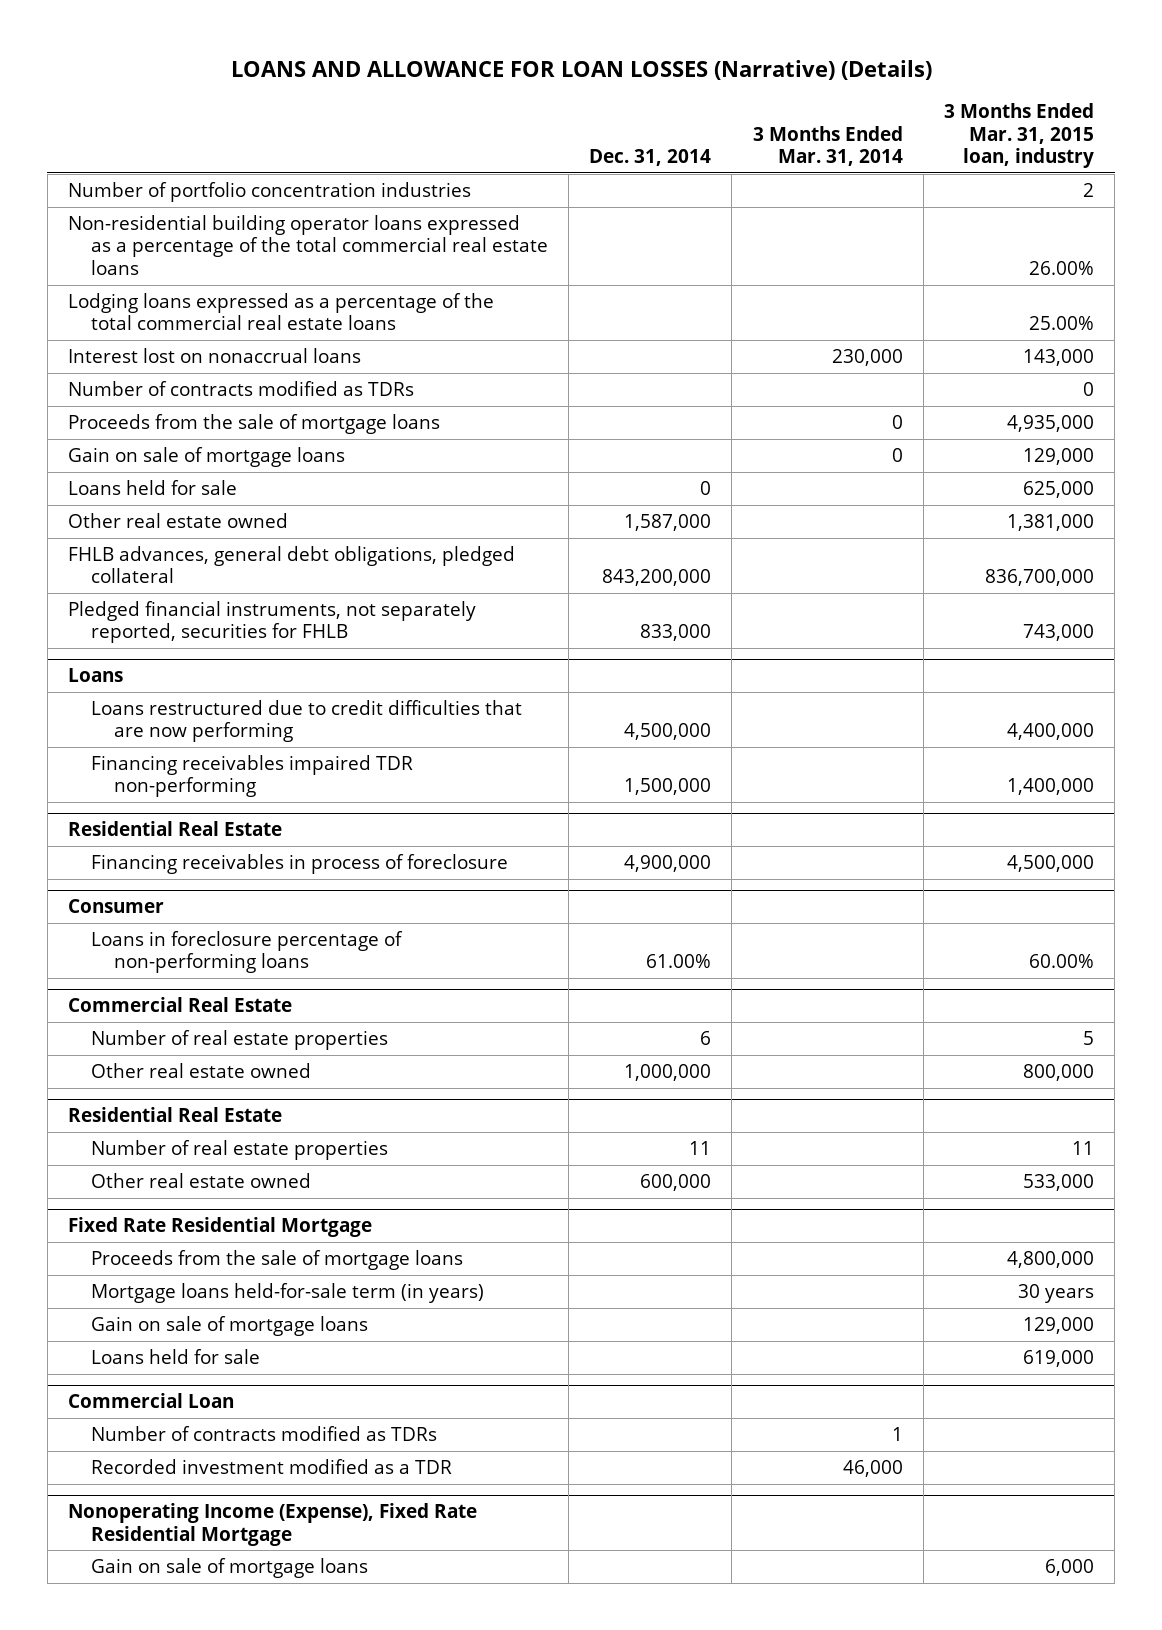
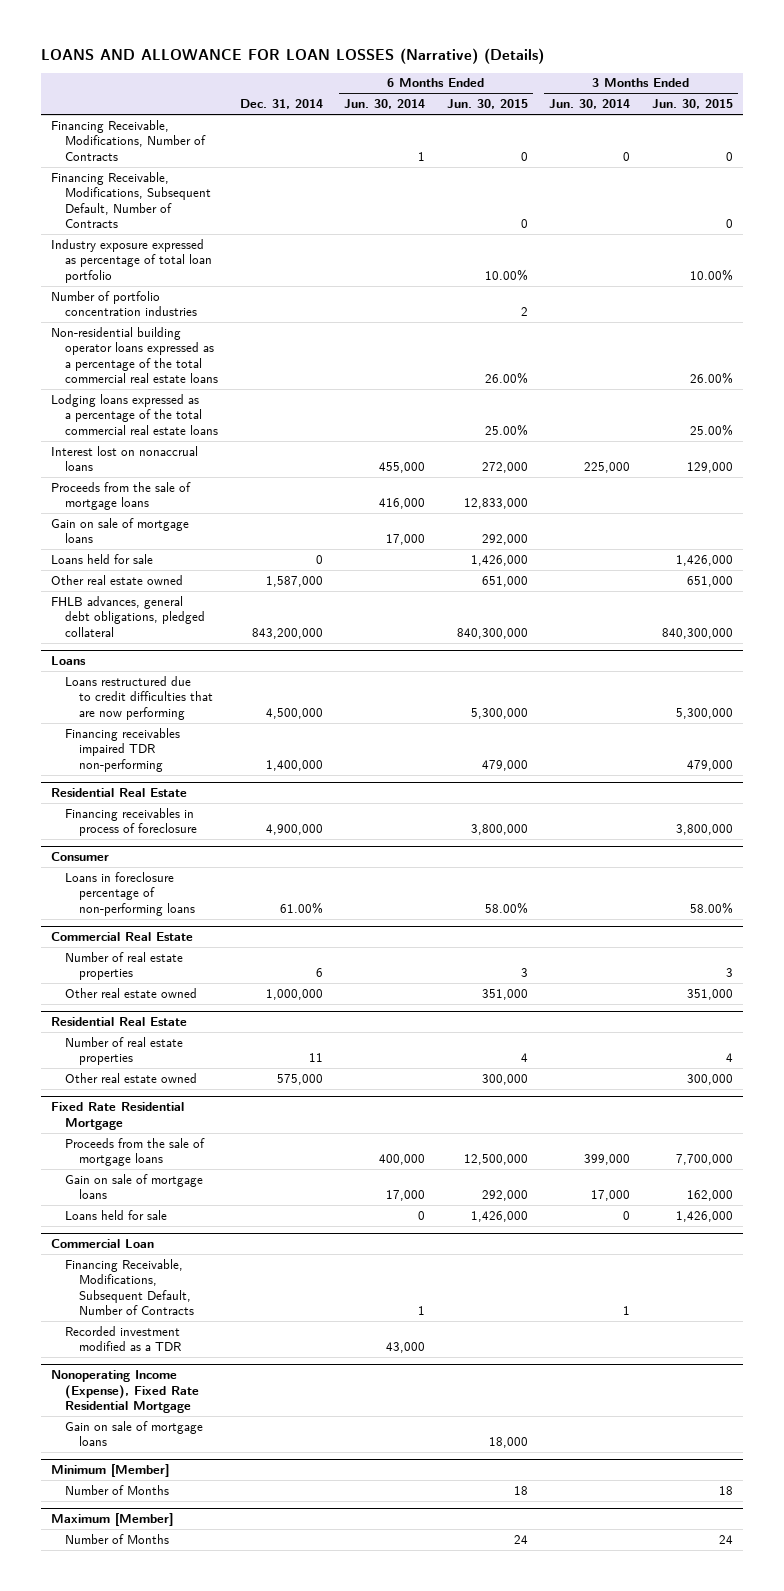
- | Dec. 31, 2014 | 3 Months Ended Mar. 31, 2014 | 3 Months Ended Mar. 31, 2015 loan, industry
+ | Dec. 31, 2014 | 6 Months Ended Jun. 30, 2014 | 6 Months Ended Jun. 30, 2015 | 3 Months Ended Jun. 30, 2014 | 3 Months Ended Jun. 30, 2015
+ Financing Receivable, Modifications, Number of Contracts | | 1 | 0 | 0 | 0
+ Financing Receivable, Modifications, Subsequent Default, Number of Contracts | | | 0 | | 0
+ Industry exposure expressed as percentage of total loan portfolio | | | 10.00% | | 10.00%
- Number of contracts modified as TDRs | | | 0
- Pledged financial instruments, not separately reported, securities for FHLB | 833,000 | | 743,000
@ Loans
- Financing receivables impaired TDR non-performing | 1,500,000 | | 1,400,000
+ Financing receivables impaired TDR non-performing | 1,400,000 | | 479,000 | | 479,000
@ Residential Real Estate
- Other real estate owned | 600,000 | | 533,000
+ Other real estate owned | 575,000 | | 300,000 | | 300,000
@ Fixed Rate Residential Mortgage
- Mortgage loans held-for-sale term (in years) | | | 30 years
@ Commercial Loan
- Number of contracts modified as TDRs | | 1 |
+ Financing Receivable, Modifications, Subsequent Default, Number of Contracts | | 1 | | 1 |
+ Minimum [Member]
+ Number of Months | | | 18 | | 18
+ Maximum [Member]
+ Number of Months | | | 24 | | 24

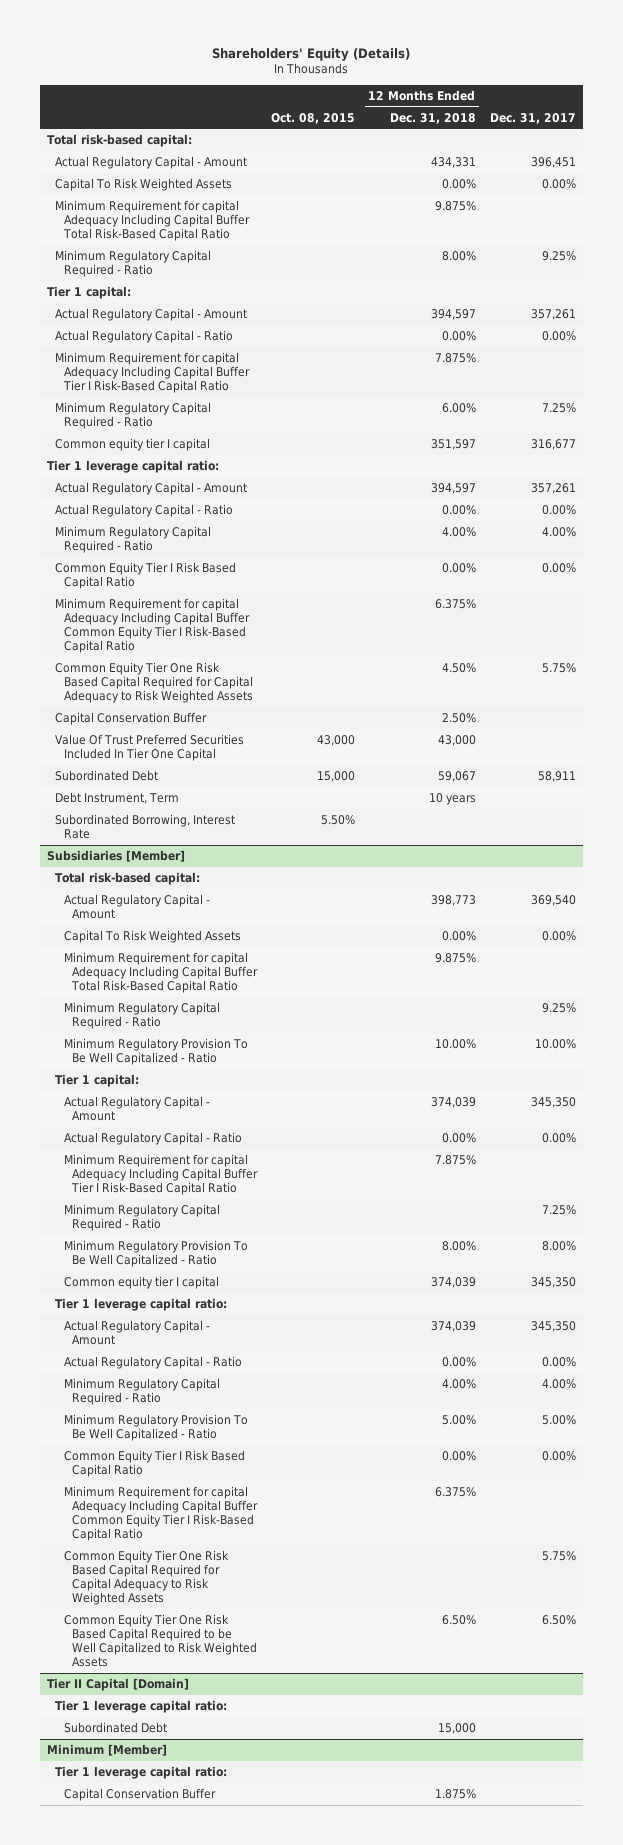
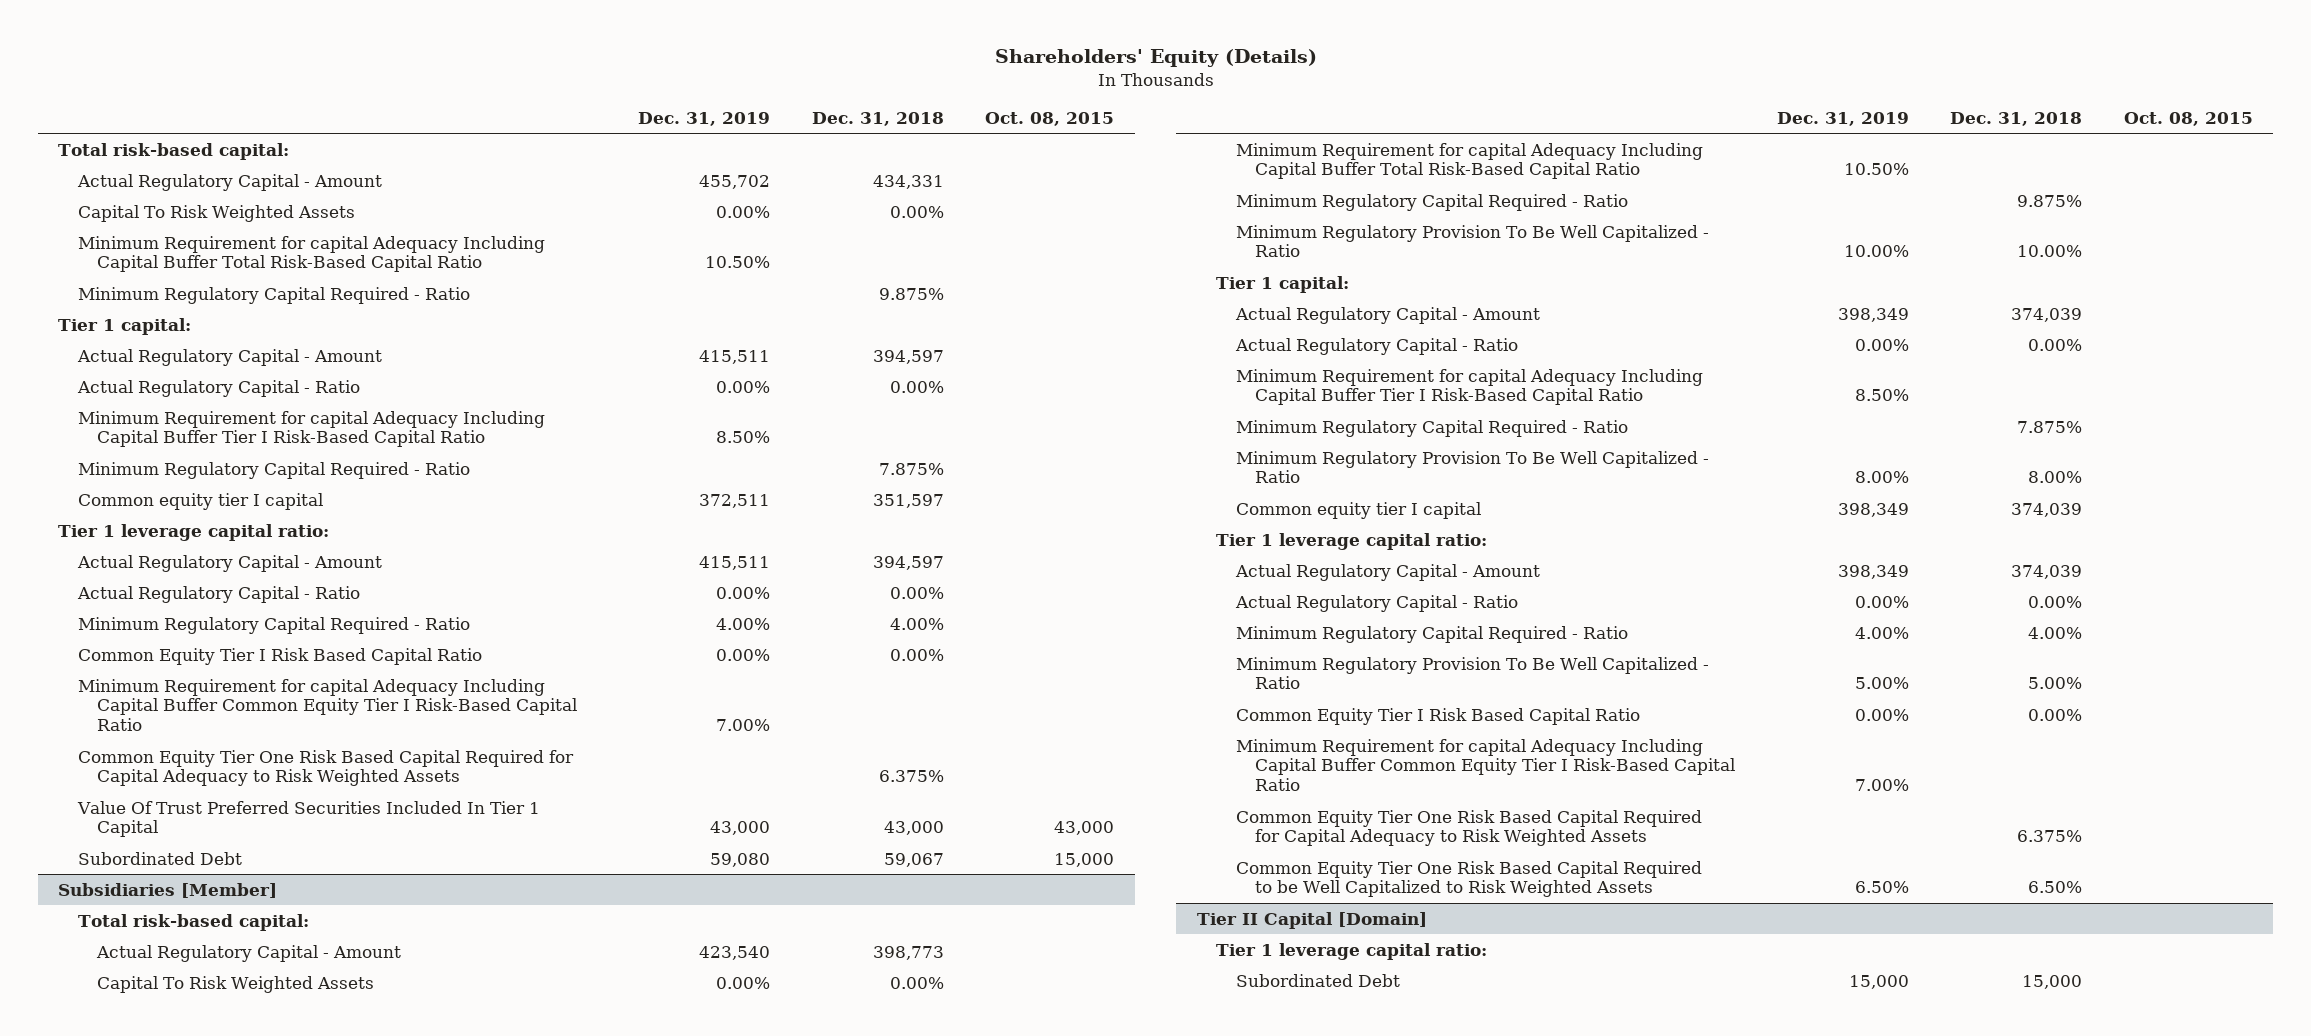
- | Oct. 08, 2015 | 12 Months Ended Dec. 31, 2018 | Dec. 31, 2017
+ | Dec. 31, 2019 | Dec. 31, 2018 | Oct. 08, 2015
- Capital Conservation Buffer | | 2.50% |
- Value Of Trust Preferred Securities Included In Tier One Capital | 43,000 | 43,000 |
+ Value Of Trust Preferred Securities Included In Tier 1 Capital | 43,000 | 43,000 | 43,000
- Debt Instrument, Term | | 10 years |
- Subordinated Borrowing, Interest Rate | 5.50% | |
- Minimum [Member]
- Tier 1 leverage capital ratio:
- Capital Conservation Buffer | | 1.875% |

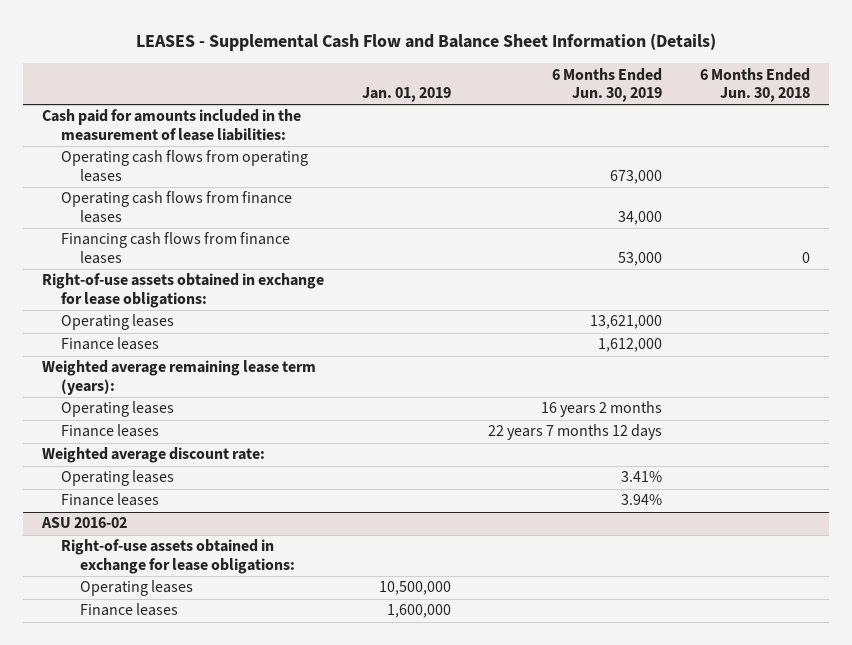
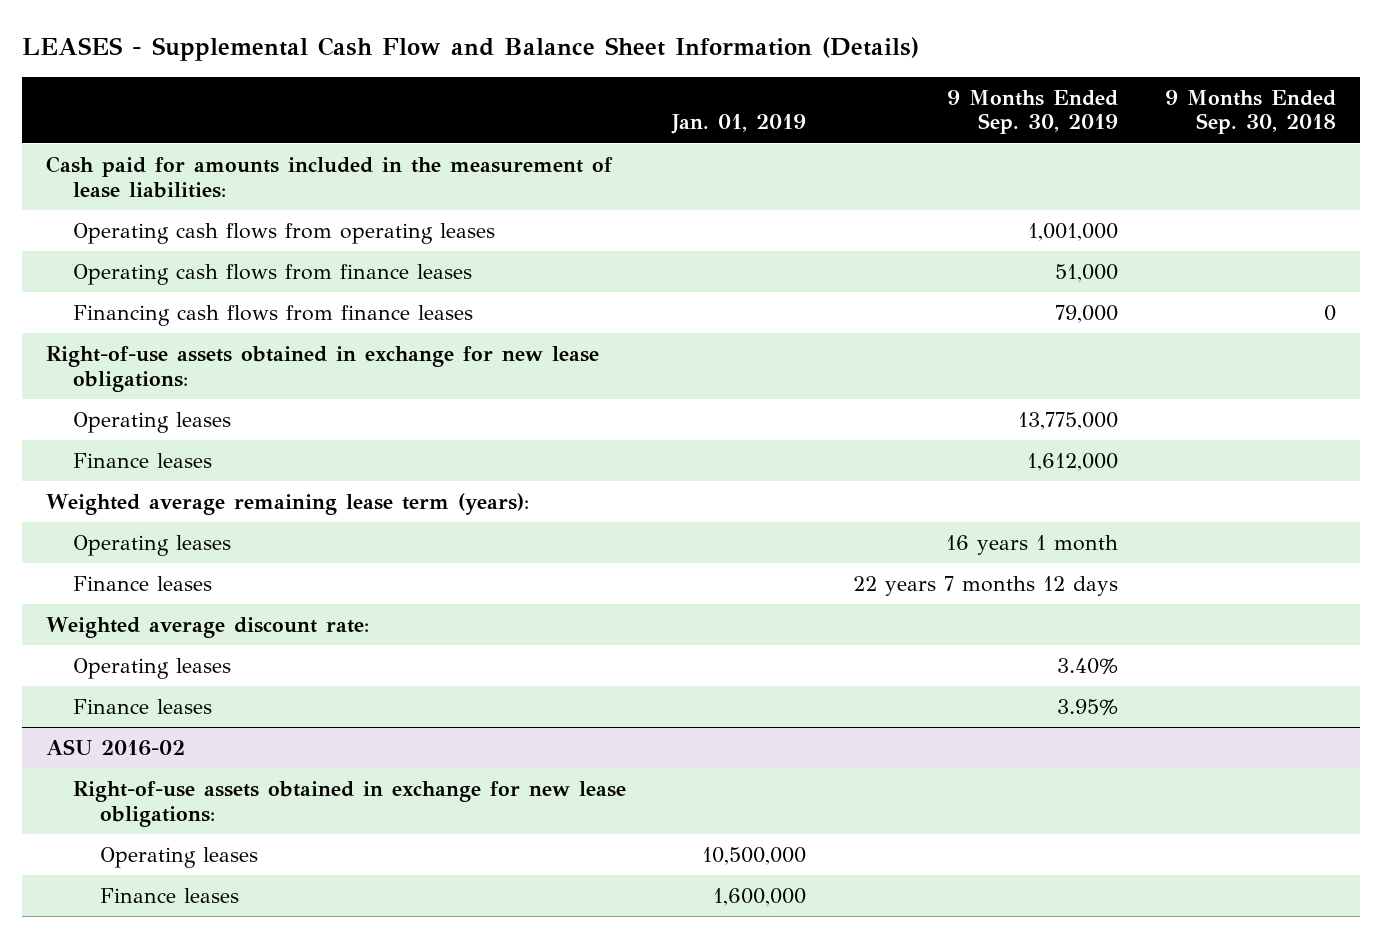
- | Jan. 01, 2019 | 6 Months Ended Jun. 30, 2019 | 6 Months Ended Jun. 30, 2018
+ | Jan. 01, 2019 | 9 Months Ended Sep. 30, 2019 | 9 Months Ended Sep. 30, 2018
- Right-of-use assets obtained in exchange for lease obligations:
+ Right-of-use assets obtained in exchange for new lease obligations:
@ ASU 2016-02
- Right-of-use assets obtained in exchange for lease obligations:
+ Right-of-use assets obtained in exchange for new lease obligations:

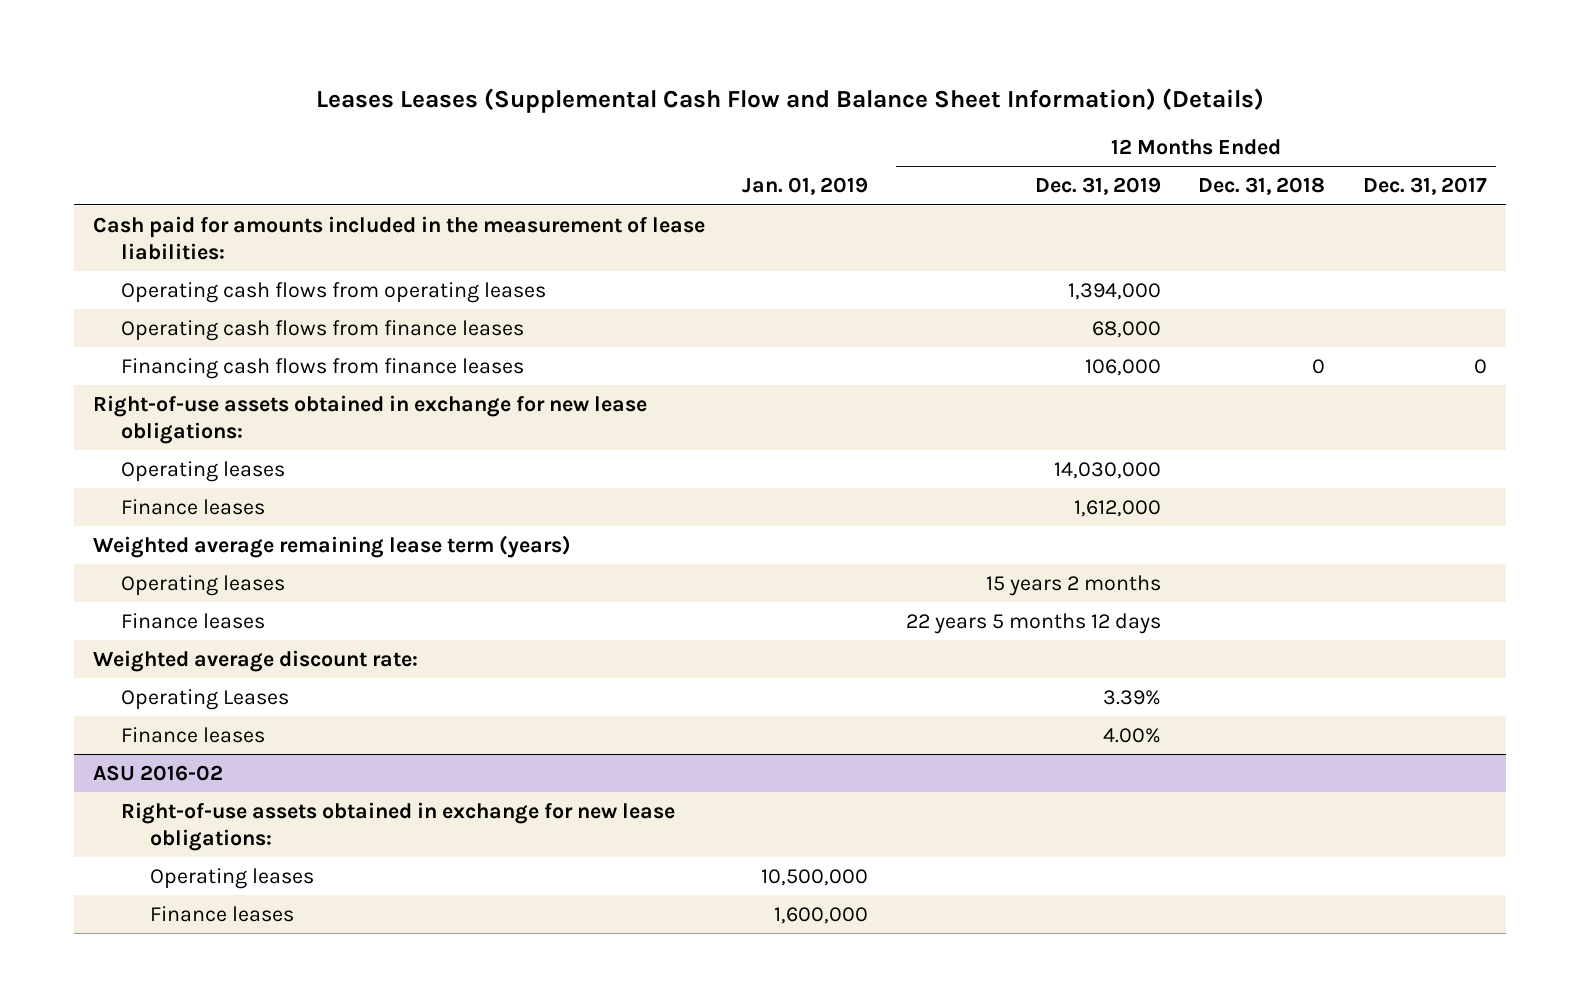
- LEASES - Supplemental Cash Flow and Balance Sheet Information (Details)
+ Leases Leases (Supplemental Cash Flow and Balance Sheet Information) (Details)
- | Jan. 01, 2019 | 9 Months Ended Sep. 30, 2019 | 9 Months Ended Sep. 30, 2018
+ | Jan. 01, 2019 | 12 Months Ended Dec. 31, 2019 | 12 Months Ended Dec. 31, 2018 | 12 Months Ended Dec. 31, 2017
- Weighted average remaining lease term (years):
+ Weighted average remaining lease term (years)
- Operating leases | | 3.40% |
+ Operating Leases | | 3.39% | |

